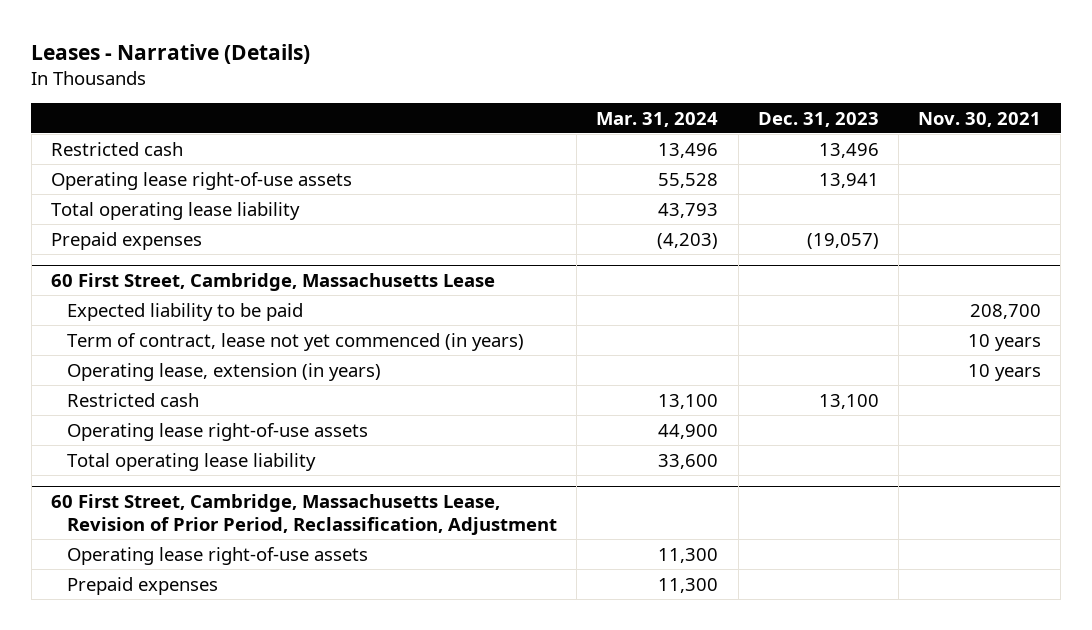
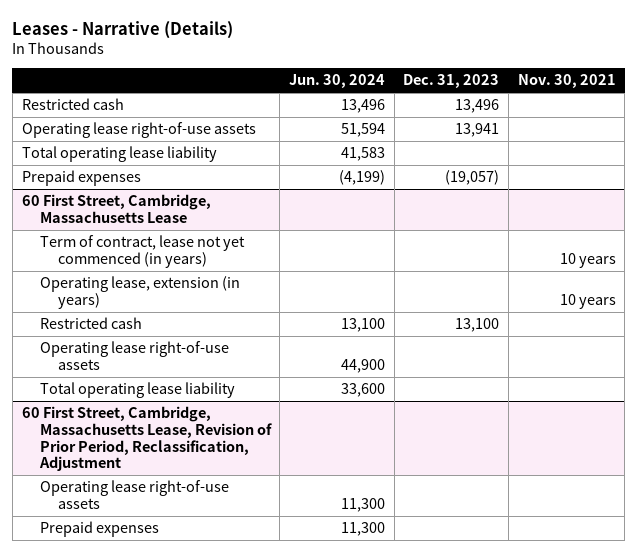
- | Mar. 31, 2024 | Dec. 31, 2023 | Nov. 30, 2021
+ | Jun. 30, 2024 | Dec. 31, 2023 | Nov. 30, 2021
@ 60 First Street, Cambridge, Massachusetts Lease
- Expected liability to be paid | | | 208,700

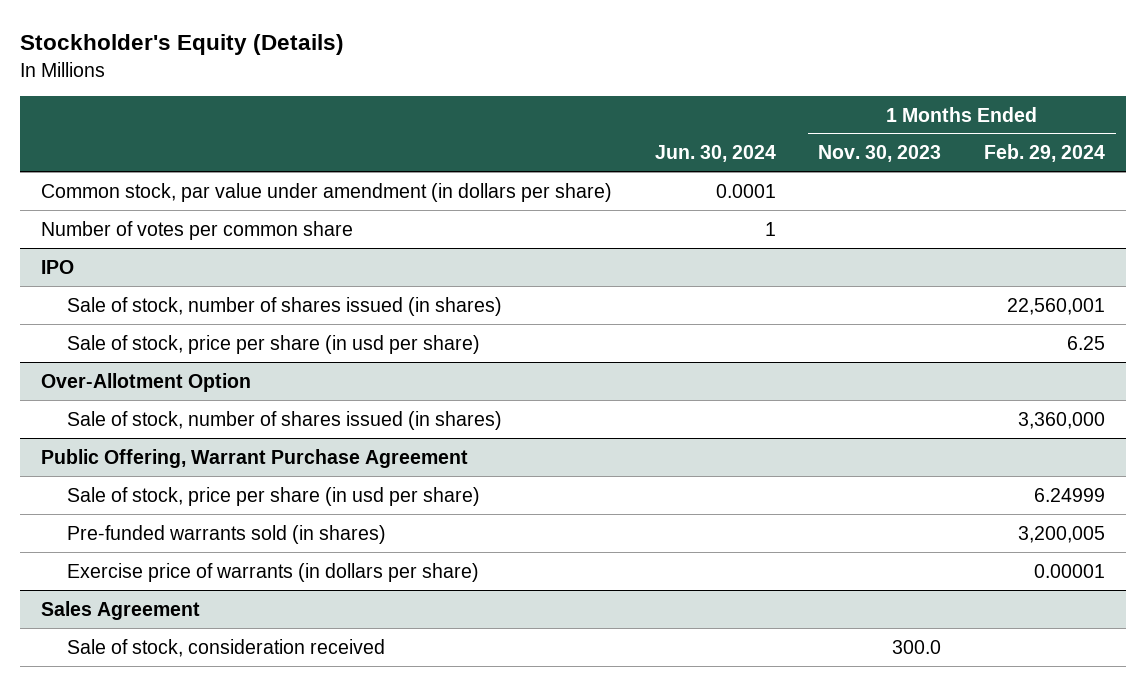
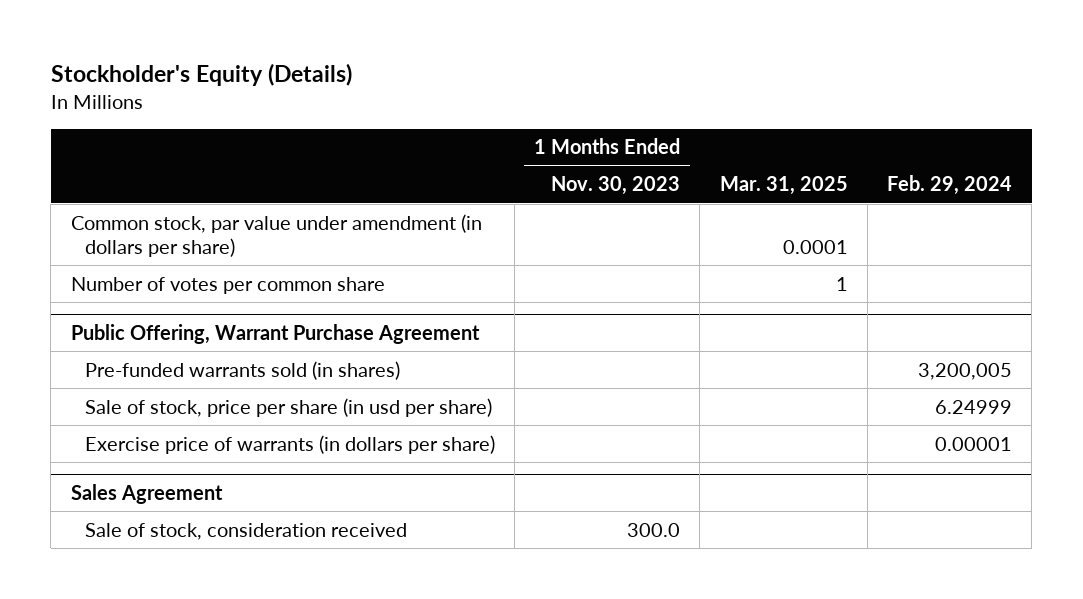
- | Jun. 30, 2024 | 1 Months Ended Nov. 30, 2023 | 1 Months Ended Feb. 29, 2024
+ | 1 Months Ended Nov. 30, 2023 | Mar. 31, 2025 | Feb. 29, 2024
- IPO
- Sale of stock, number of shares issued (in shares) | | | 22,560,001
- Sale of stock, price per share (in usd per share) | | | 6.25
- Over-Allotment Option
- Sale of stock, number of shares issued (in shares) | | | 3,360,000
@ Public Offering, Warrant Purchase Agreement
moved down: Sale of stock, price per share (in usd per share) | | | 6.24999

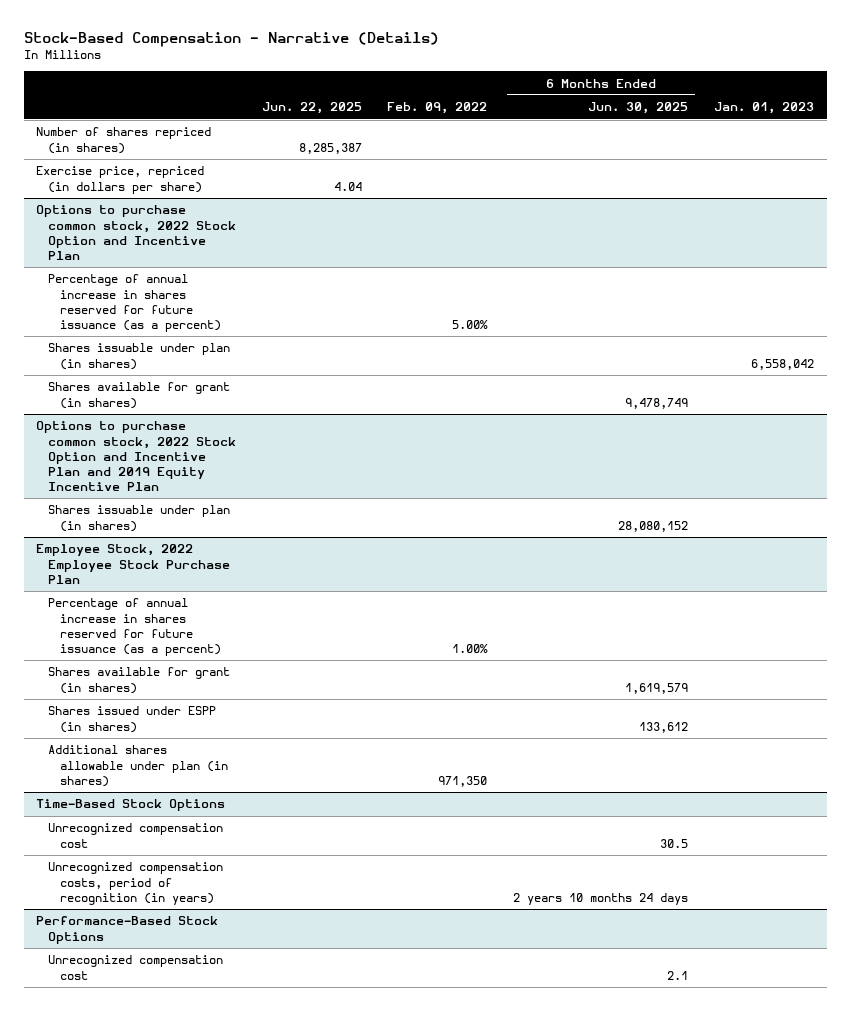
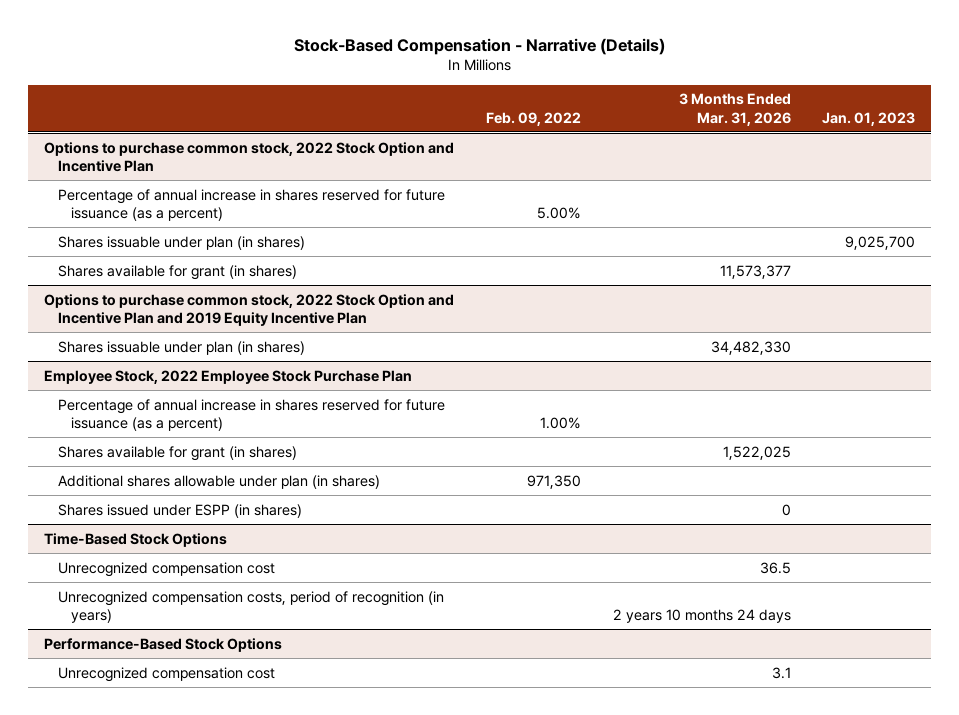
- | Jun. 22, 2025 | Feb. 09, 2022 | 6 Months Ended Jun. 30, 2025 | Jan. 01, 2023
+ | Feb. 09, 2022 | 3 Months Ended Mar. 31, 2026 | Jan. 01, 2023
- Number of shares repriced (in shares) | 8,285,387 | | |
- Exercise price, repriced (in dollars per share) | 4.04 | | |
@ Options to purchase common stock, 2022 Stock Option and Incentive Plan
- Shares issuable under plan (in shares) | | | | 6,558,042
+ Shares issuable under plan (in shares) | | | 9,025,700
@ Employee Stock, 2022 Employee Stock Purchase Plan
moved down: Shares issued under ESPP (in shares) | | 0 |

